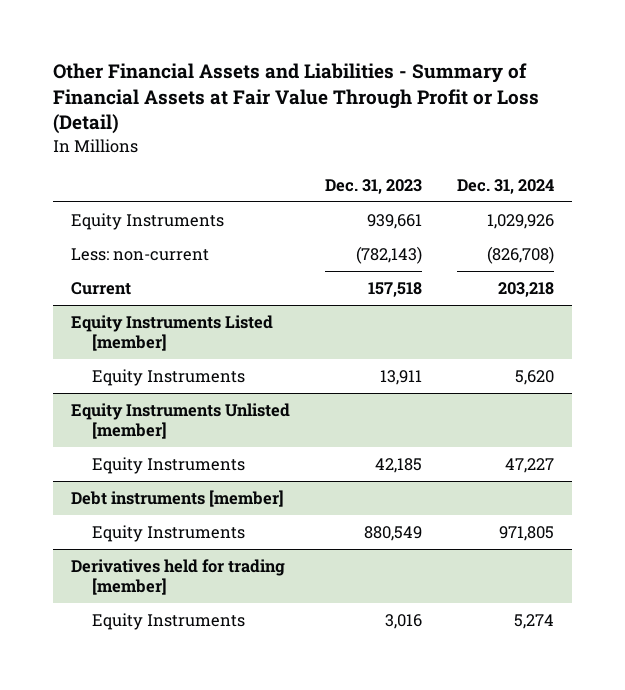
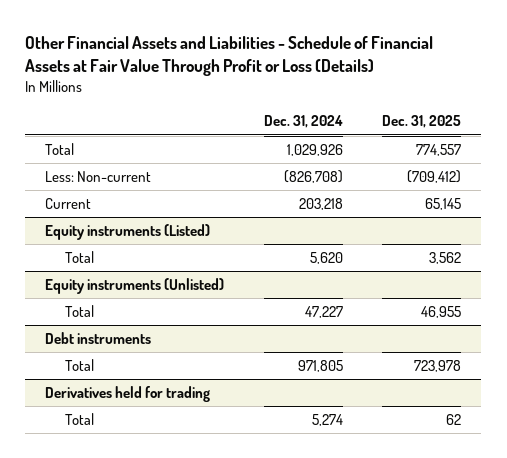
- Other Financial Assets and Liabilities - Summary of Financial Assets at Fair Value Through Profit or Loss (Detail)
+ Other Financial Assets and Liabilities - Schedule of Financial Assets at Fair Value Through Profit or Loss (Details)
- | Dec. 31, 2023 | Dec. 31, 2024
+ | Dec. 31, 2024 | Dec. 31, 2025
- Equity Instruments | 939,661 | 1,029,926
- Less: non-current | (782,143) | (826,708)
+ Total | 1,029,926 | 774,557
+ Less: Non-current | (826,708) | (709,412)
- Equity Instruments Listed [member]
- Equity Instruments | 13,911 | 5,620
- Equity Instruments Unlisted [member]
- Equity Instruments | 42,185 | 47,227
- Debt instruments [member]
- Equity Instruments | 880,549 | 971,805
- Derivatives held for trading [member]
- Equity Instruments | 3,016 | 5,274
+ Equity instruments (Listed)
+ Total | 5,620 | 3,562
+ Equity instruments (Unlisted)
+ Total | 47,227 | 46,955
+ Debt instruments
+ Total | 971,805 | 723,978
+ Derivatives held for trading
+ Total | 5,274 | 62

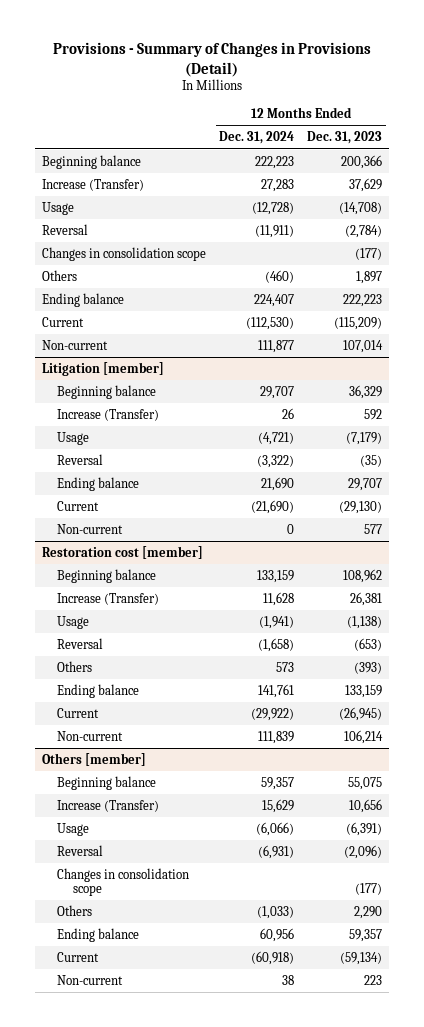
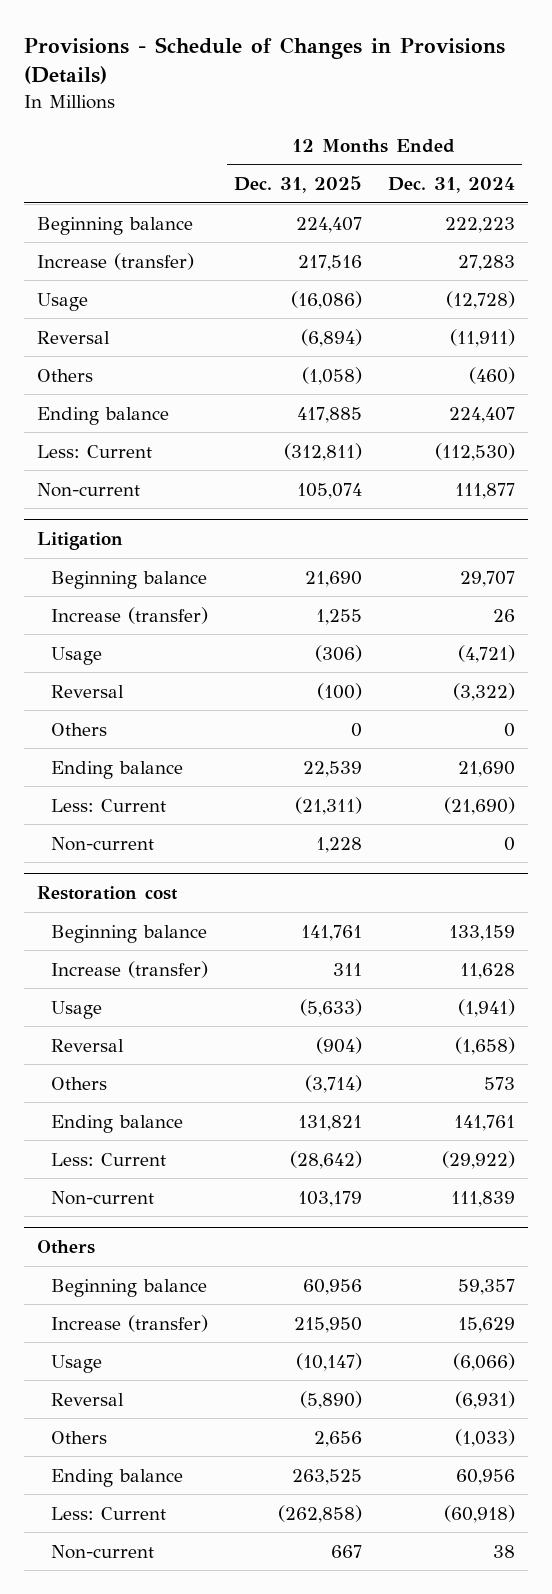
- Provisions - Summary of Changes in Provisions (Detail)
+ Provisions - Schedule of Changes in Provisions (Details)
- | 12 Months Ended Dec. 31, 2024 | 12 Months Ended Dec. 31, 2023
+ | 12 Months Ended Dec. 31, 2025 | 12 Months Ended Dec. 31, 2024
- Increase (Transfer) | 27,283 | 37,629
+ Increase (transfer) | 217,516 | 27,283
- Changes in consolidation scope | | (177)
- Current | (112,530) | (115,209)
+ Less: Current | (312,811) | (112,530)
- Litigation [member]
+ Litigation
- Increase (Transfer) | 26 | 592
+ Increase (transfer) | 1,255 | 26
+ Others | 0 | 0
- Current | (21,690) | (29,130)
+ Less: Current | (21,311) | (21,690)
- Restoration cost [member]
+ Restoration cost
- Increase (Transfer) | 11,628 | 26,381
+ Increase (transfer) | 311 | 11,628
- Current | (29,922) | (26,945)
+ Less: Current | (28,642) | (29,922)
- Others [member]
+ Others
- Increase (Transfer) | 15,629 | 10,656
+ Increase (transfer) | 215,950 | 15,629
- Changes in consolidation scope | | (177)
- Current | (60,918) | (59,134)
+ Less: Current | (262,858) | (60,918)

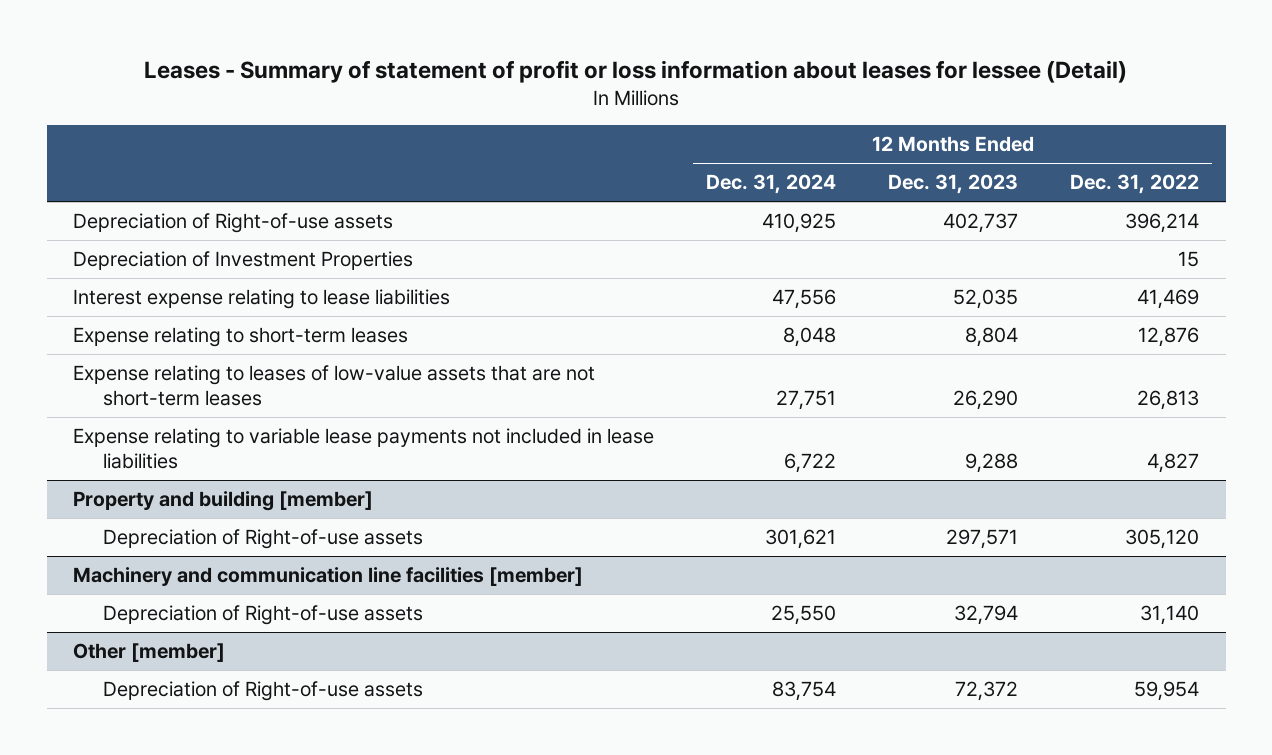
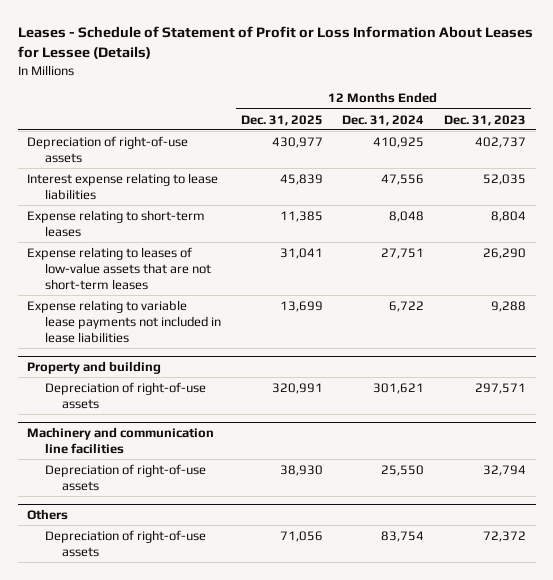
- Leases - Summary of statement of profit or loss information about leases for lessee (Detail)
+ Leases - Schedule of Statement of Profit or Loss Information About Leases for Lessee (Details)
- | 12 Months Ended Dec. 31, 2024 | 12 Months Ended Dec. 31, 2023 | 12 Months Ended Dec. 31, 2022
+ | 12 Months Ended Dec. 31, 2025 | 12 Months Ended Dec. 31, 2024 | 12 Months Ended Dec. 31, 2023
- Depreciation of Right-of-use assets | 410,925 | 402,737 | 396,214
- Depreciation of Investment Properties | | | 15
+ Depreciation of right-of-use assets | 430,977 | 410,925 | 402,737
- Property and building [member]
- Depreciation of Right-of-use assets | 301,621 | 297,571 | 305,120
- Machinery and communication line facilities [member]
- Depreciation of Right-of-use assets | 25,550 | 32,794 | 31,140
- Other [member]
- Depreciation of Right-of-use assets | 83,754 | 72,372 | 59,954
+ Property and building
+ Depreciation of right-of-use assets | 320,991 | 301,621 | 297,571
+ Machinery and communication line facilities
+ Depreciation of right-of-use assets | 38,930 | 25,550 | 32,794
+ Others
+ Depreciation of right-of-use assets | 71,056 | 83,754 | 72,372

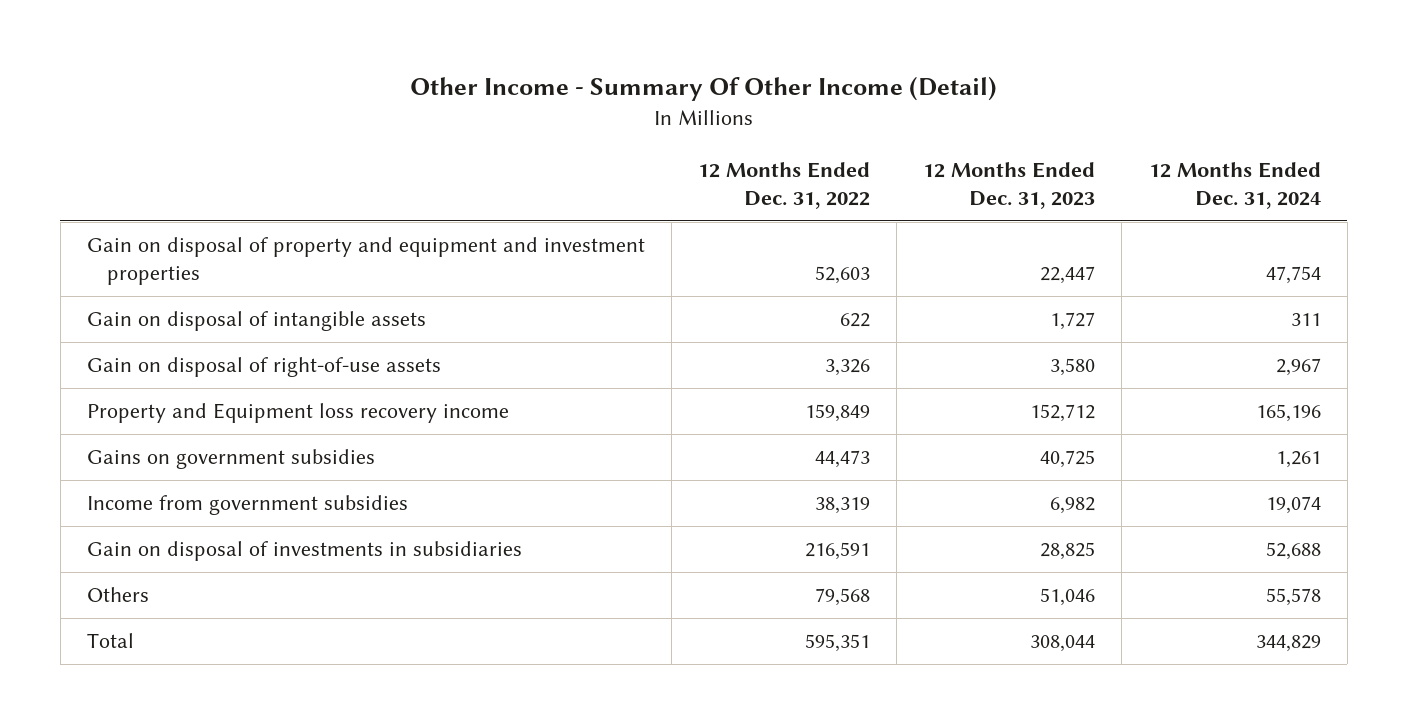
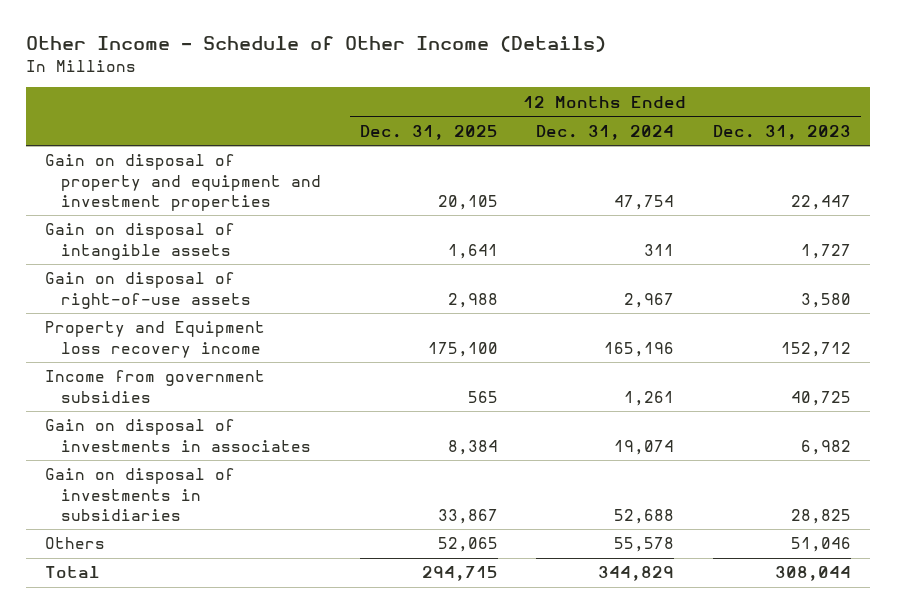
- Other Income - Summary Of Other Income (Detail)
+ Other Income - Schedule of Other Income (Details)
- | 12 Months Ended Dec. 31, 2022 | 12 Months Ended Dec. 31, 2023 | 12 Months Ended Dec. 31, 2024
+ | 12 Months Ended Dec. 31, 2025 | 12 Months Ended Dec. 31, 2024 | 12 Months Ended Dec. 31, 2023
- Gains on government subsidies | 44,473 | 40,725 | 1,261
- Income from government subsidies | 38,319 | 6,982 | 19,074
+ Income from government subsidies | 565 | 1,261 | 40,725
+ Gain on disposal of investments in associates | 8,384 | 19,074 | 6,982

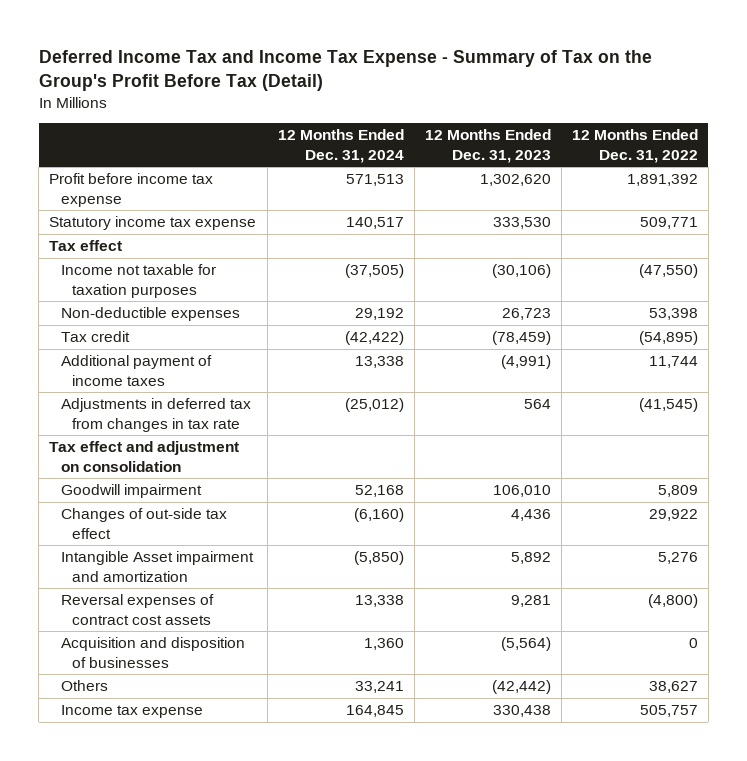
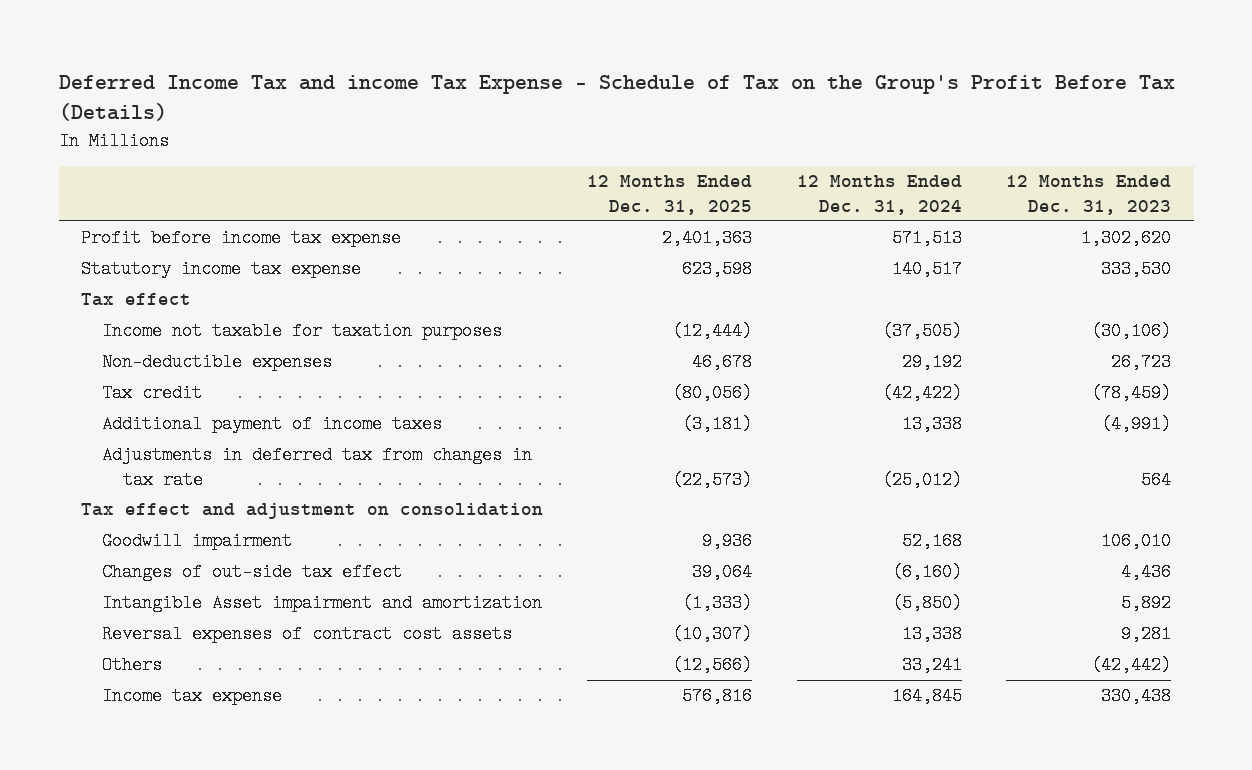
- Deferred Income Tax and Income Tax Expense - Summary of Tax on the Group's Profit Before Tax (Detail)
+ Deferred Income Tax and income Tax Expense - Schedule of Tax on the Group's Profit Before Tax (Details)
- | 12 Months Ended Dec. 31, 2024 | 12 Months Ended Dec. 31, 2023 | 12 Months Ended Dec. 31, 2022
+ | 12 Months Ended Dec. 31, 2025 | 12 Months Ended Dec. 31, 2024 | 12 Months Ended Dec. 31, 2023
- Acquisition and disposition of businesses | 1,360 | (5,564) | 0

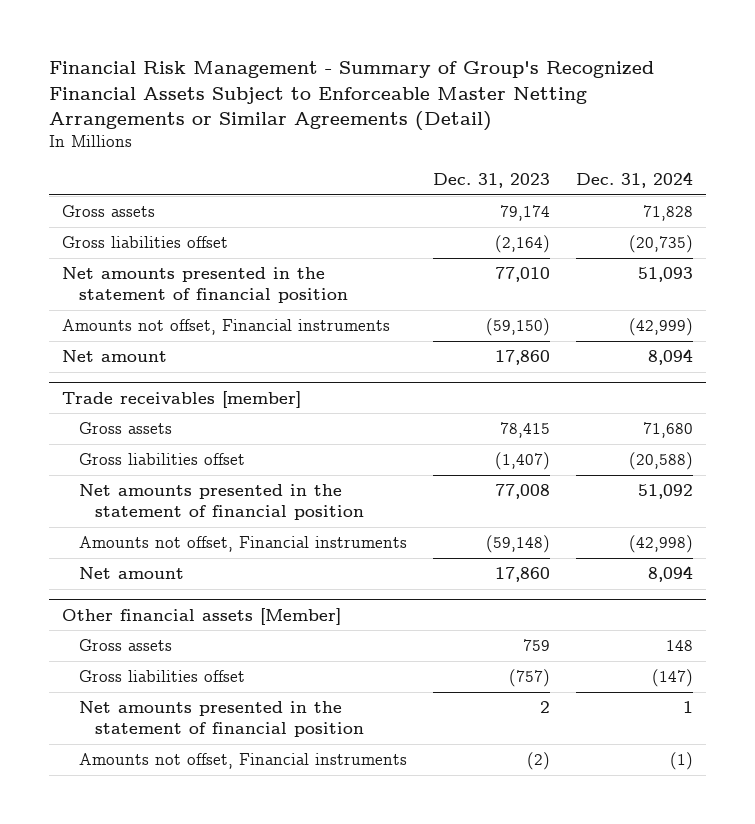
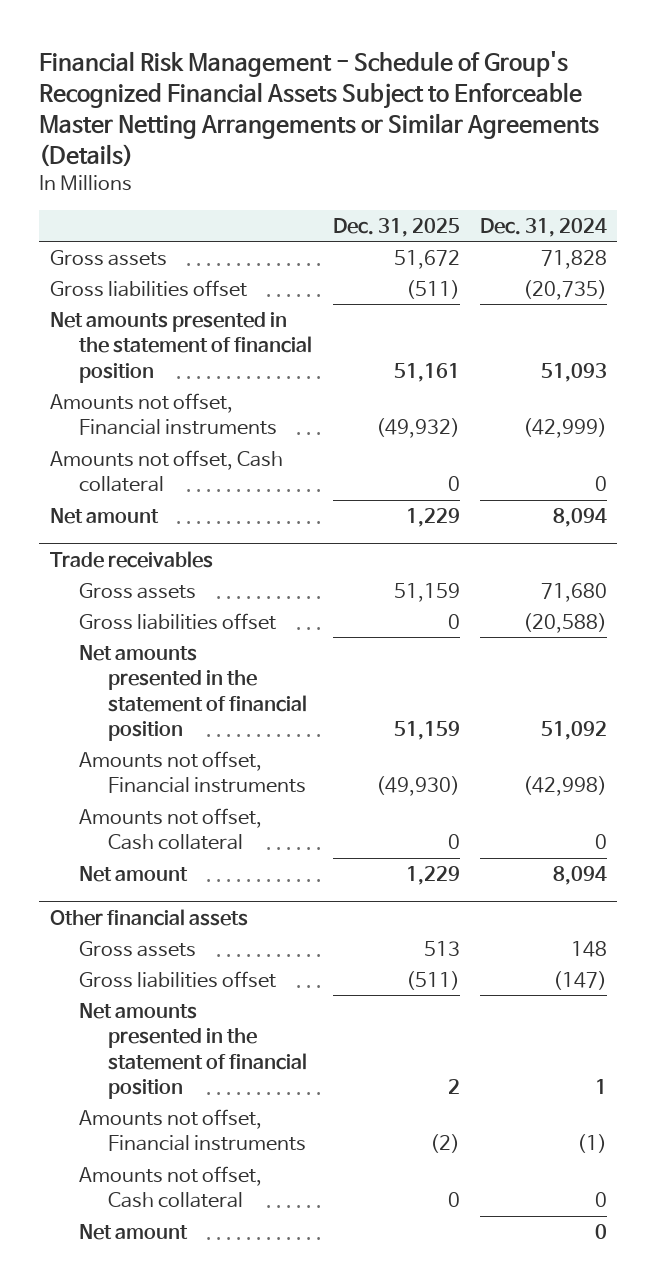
- Financial Risk Management - Summary of Group's Recognized Financial Assets Subject to Enforceable Master Netting Arrangements or Similar Agreements (Detail)
+ Financial Risk Management - Schedule of Group's Recognized Financial Assets Subject to Enforceable Master Netting Arrangements or Similar Agreements (Details)
- | Dec. 31, 2023 | Dec. 31, 2024
+ | Dec. 31, 2025 | Dec. 31, 2024
+ Amounts not offset, Cash collateral | 0 | 0
- Trade receivables [member]
+ Trade receivables
+ Amounts not offset, Cash collateral | 0 | 0
- Other financial assets [Member]
+ Other financial assets
+ Amounts not offset, Cash collateral | 0 | 0
+ Net amount | | 0

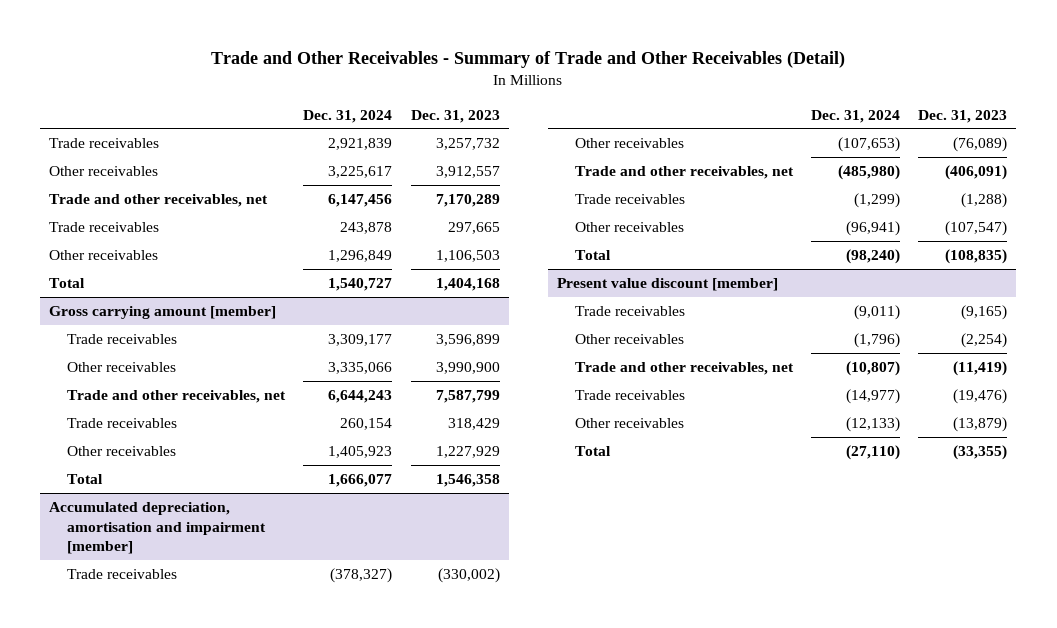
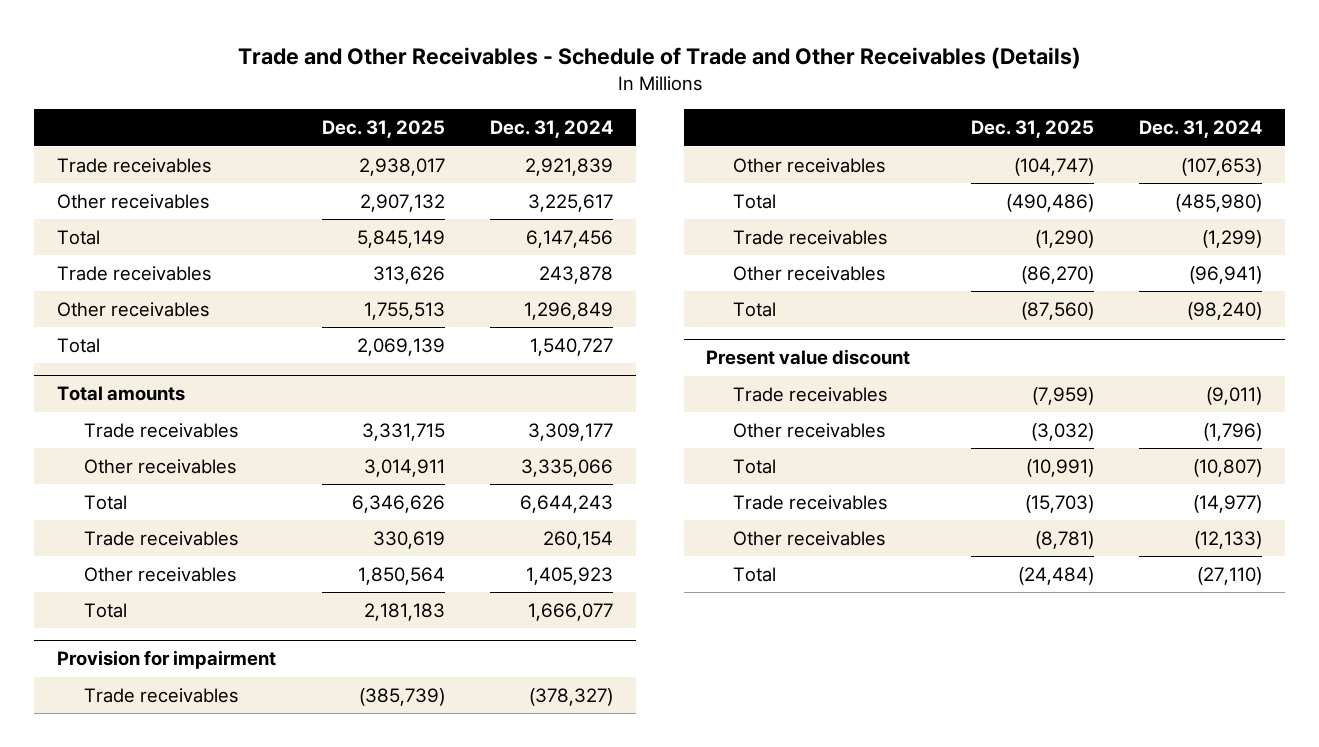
- Trade and Other Receivables - Summary of Trade and Other Receivables (Detail)
+ Trade and Other Receivables - Schedule of Trade and Other Receivables (Details)
- | Dec. 31, 2024 | Dec. 31, 2023
+ | Dec. 31, 2025 | Dec. 31, 2024
- Trade and other receivables, net | 6,147,456 | 7,170,289
+ Total | 5,845,149 | 6,147,456
- Gross carrying amount [member]
+ Total amounts
- Trade and other receivables, net | 6,644,243 | 7,587,799
+ Total | 6,346,626 | 6,644,243
- Accumulated depreciation, amortisation and impairment [member]
+ Provision for impairment
- Trade and other receivables, net | (485,980) | (406,091)
+ Total | (490,486) | (485,980)
- Present value discount [member]
+ Present value discount
- Trade and other receivables, net | (10,807) | (11,419)
+ Total | (10,991) | (10,807)

